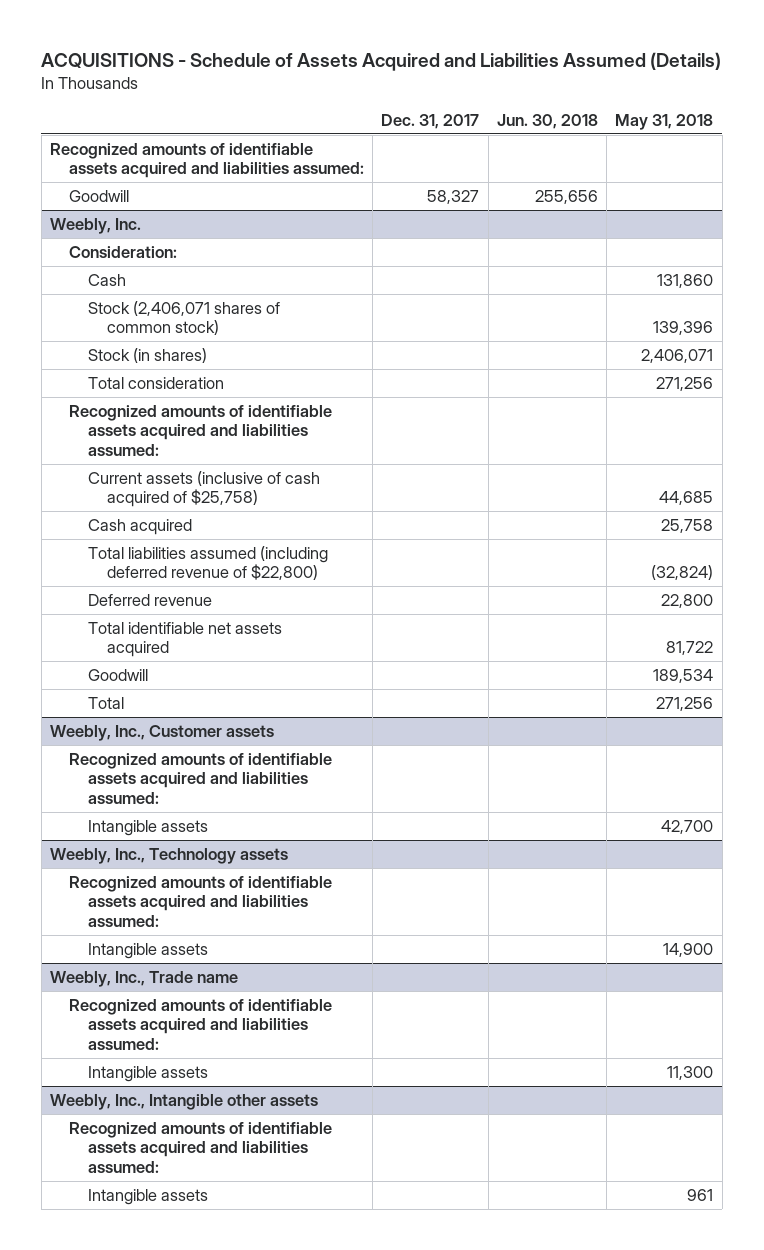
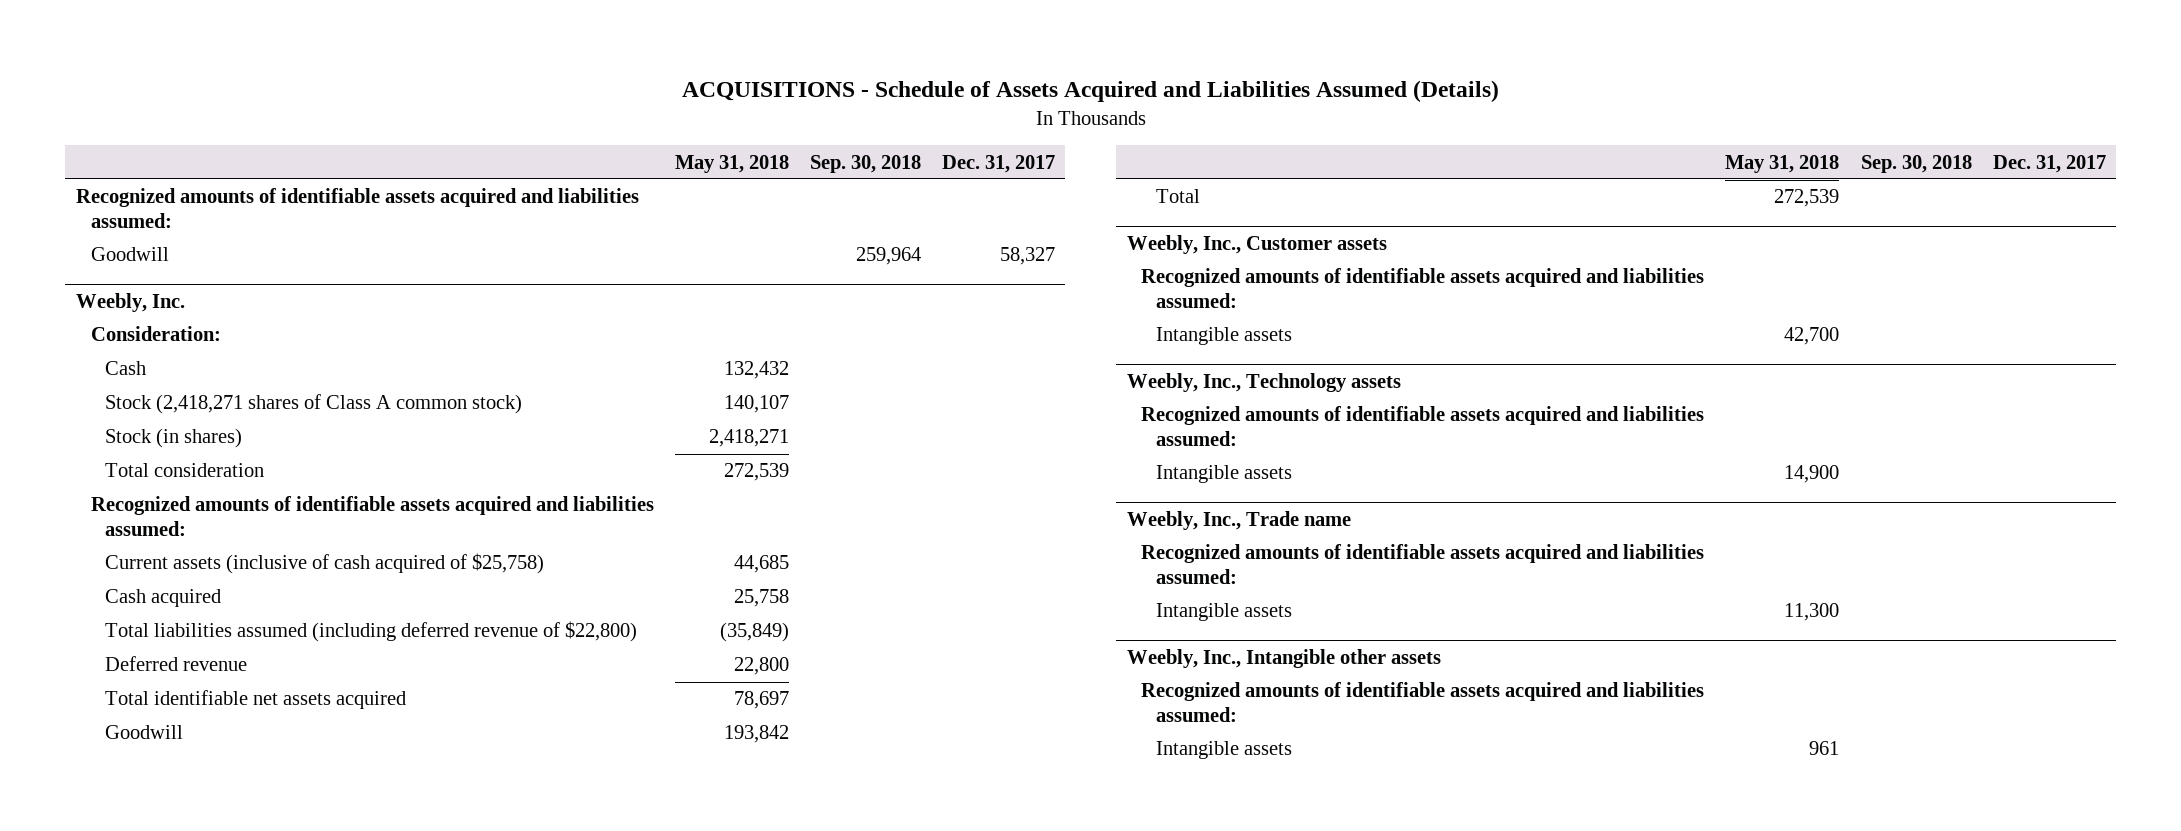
- | Dec. 31, 2017 | Jun. 30, 2018 | May 31, 2018
+ | May 31, 2018 | Sep. 30, 2018 | Dec. 31, 2017
@ Weebly, Inc.
- Cash | | | 131,860
- Stock (2,406,071 shares of common stock) | | | 139,396
- Stock (in shares) | | | 2,406,071
- Total consideration | | | 271,256
+ Cash | 132,432 | |
+ Stock (2,418,271 shares of Class A common stock) | 140,107 | |
+ Stock (in shares) | 2,418,271 | |
+ Total consideration | 272,539 | |
- Total liabilities assumed (including deferred revenue of $22,800) | | | (32,824)
+ Total liabilities assumed (including deferred revenue of $22,800) | (35,849) | |
- Total identifiable net assets acquired | | | 81,722
- Goodwill | | | 189,534
- Total | | | 271,256
+ Total identifiable net assets acquired | 78,697 | |
+ Goodwill | 193,842 | |
+ Total | 272,539 | |

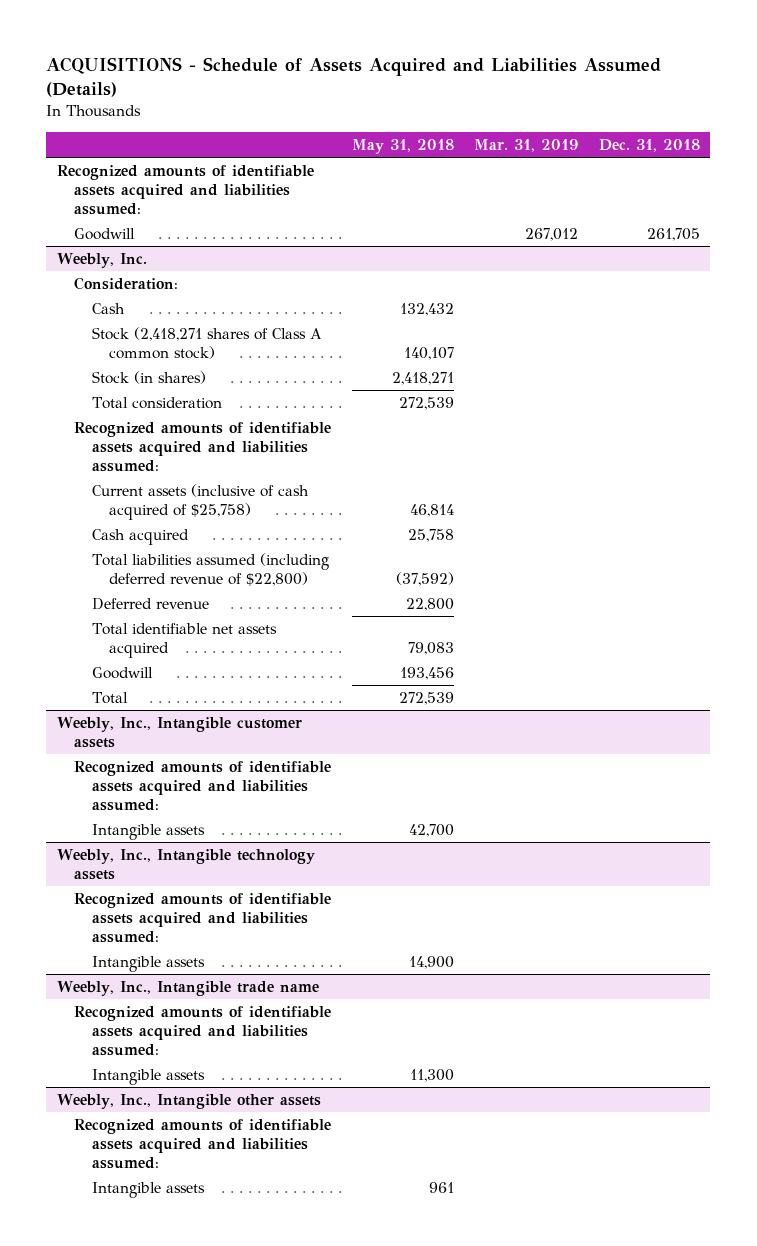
- | May 31, 2018 | Sep. 30, 2018 | Dec. 31, 2017
+ | May 31, 2018 | Mar. 31, 2019 | Dec. 31, 2018
@ Weebly, Inc.
- Current assets (inclusive of cash acquired of $25,758) | 44,685 | |
+ Current assets (inclusive of cash acquired of $25,758) | 46,814 | |
- Total liabilities assumed (including deferred revenue of $22,800) | (35,849) | |
+ Total liabilities assumed (including deferred revenue of $22,800) | (37,592) | |
- Total identifiable net assets acquired | 78,697 | |
- Goodwill | 193,842 | |
+ Total identifiable net assets acquired | 79,083 | |
+ Goodwill | 193,456 | |
- Weebly, Inc., Customer assets
+ Weebly, Inc., Intangible customer assets
- Weebly, Inc., Technology assets
+ Weebly, Inc., Intangible technology assets
- Weebly, Inc., Trade name
+ Weebly, Inc., Intangible trade name

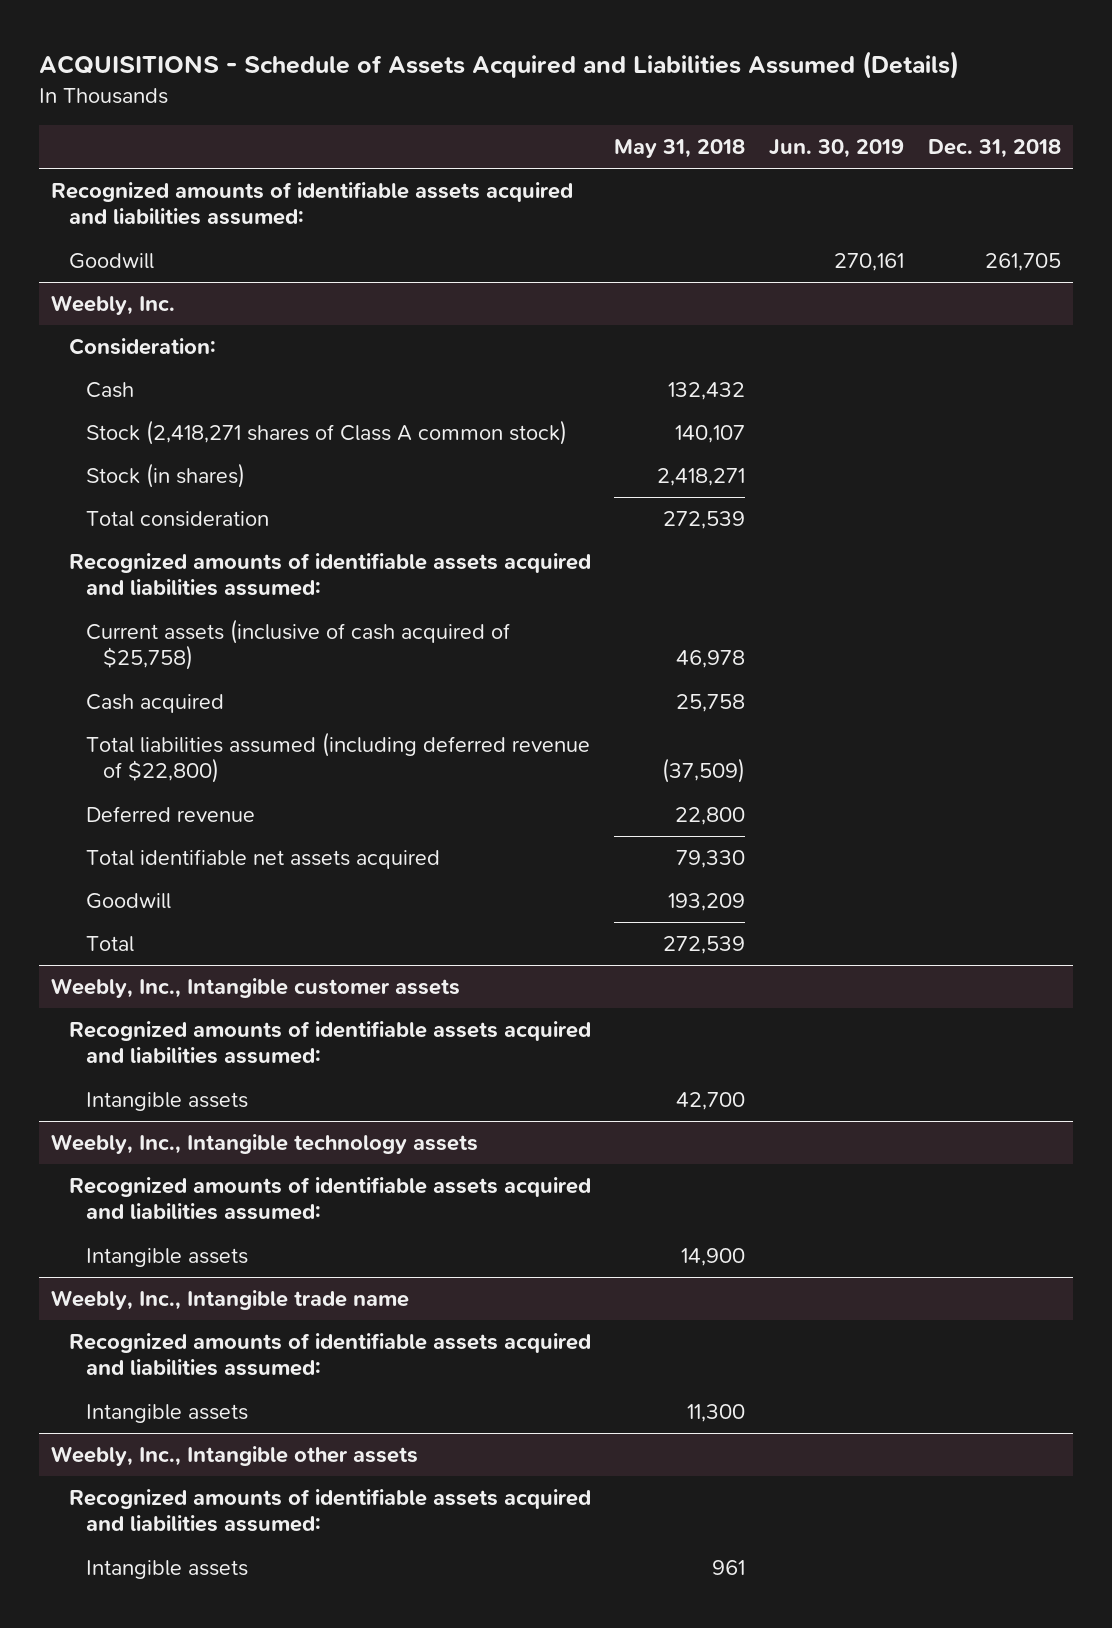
- | May 31, 2018 | Mar. 31, 2019 | Dec. 31, 2018
+ | May 31, 2018 | Jun. 30, 2019 | Dec. 31, 2018
@ Weebly, Inc.
- Current assets (inclusive of cash acquired of $25,758) | 46,814 | |
+ Current assets (inclusive of cash acquired of $25,758) | 46,978 | |
- Total liabilities assumed (including deferred revenue of $22,800) | (37,592) | |
+ Total liabilities assumed (including deferred revenue of $22,800) | (37,509) | |
- Total identifiable net assets acquired | 79,083 | |
- Goodwill | 193,456 | |
+ Total identifiable net assets acquired | 79,330 | |
+ Goodwill | 193,209 | |

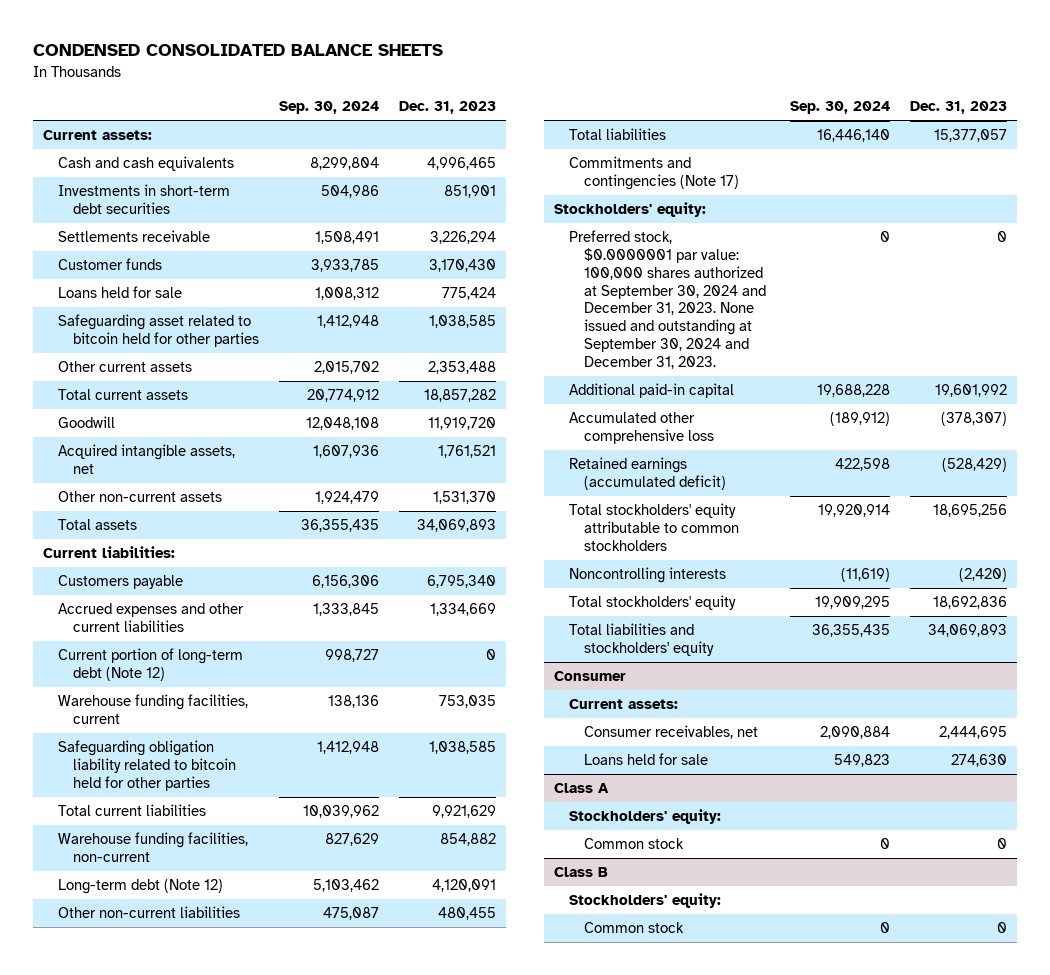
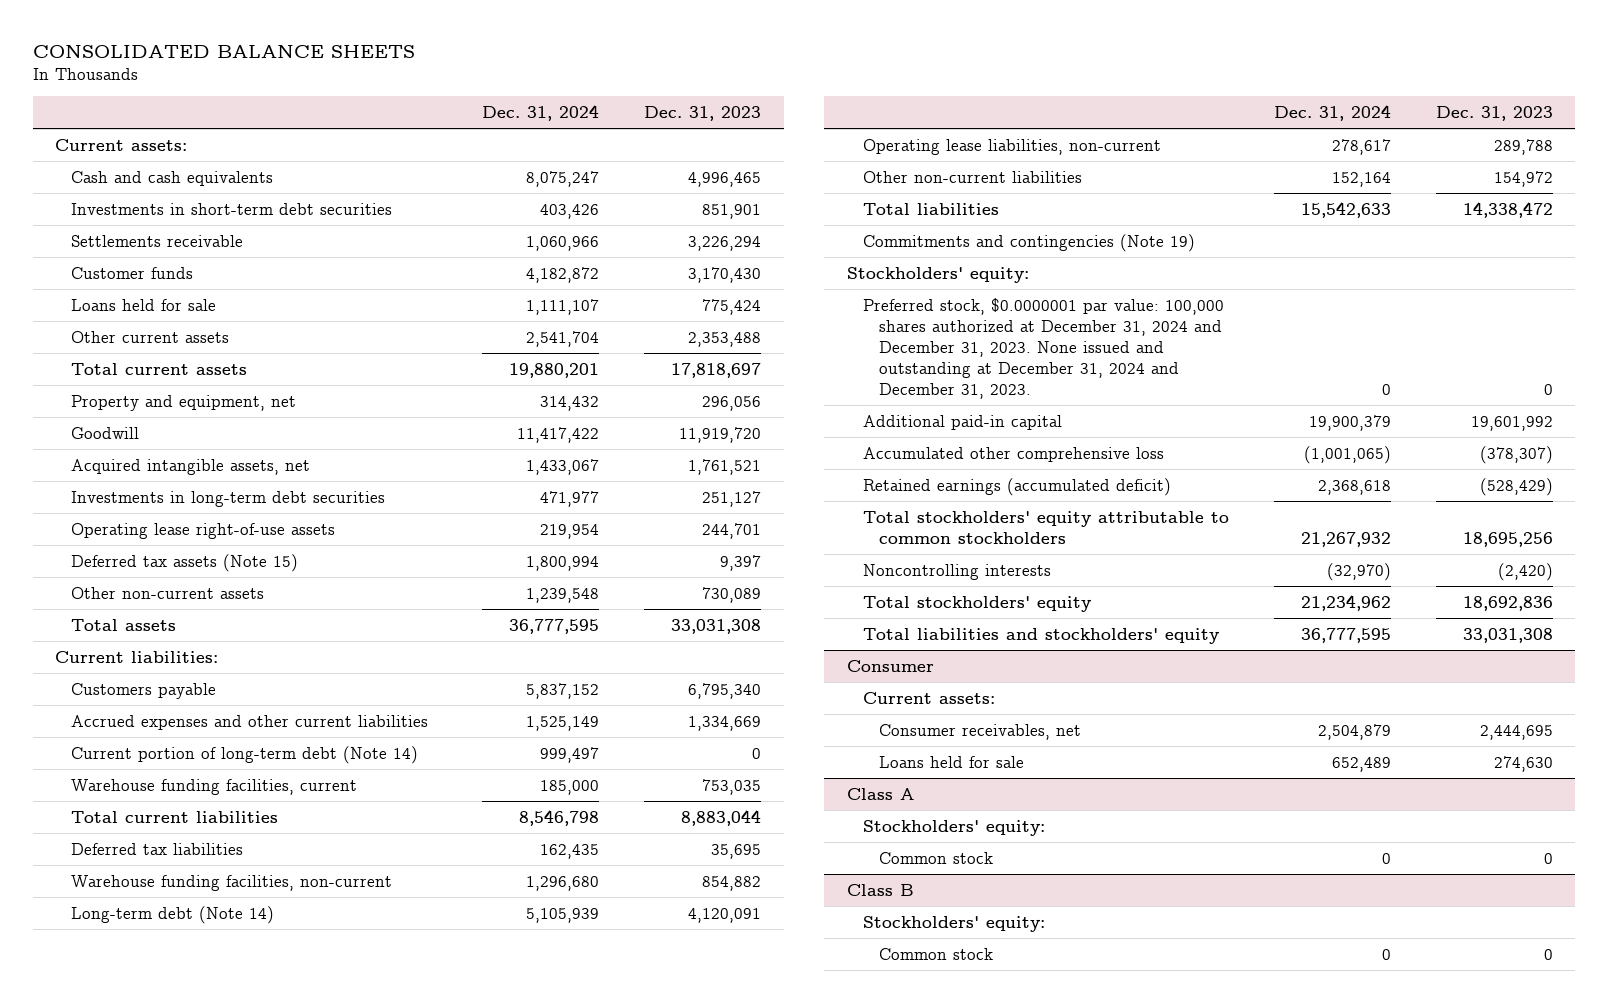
- CONDENSED CONSOLIDATED BALANCE SHEETS
+ CONSOLIDATED BALANCE SHEETS
- | Sep. 30, 2024 | Dec. 31, 2023
+ | Dec. 31, 2024 | Dec. 31, 2023
- Safeguarding asset related to bitcoin held for other parties | 1,412,948 | 1,038,585
- Total current assets | 20,774,912 | 18,857,282
+ Total current assets | 19,880,201 | 17,818,697
+ Property and equipment, net | 314,432 | 296,056
- Other non-current assets | 1,924,479 | 1,531,370
- Total assets | 36,355,435 | 34,069,893
+ Investments in long-term debt securities | 471,977 | 251,127
+ Operating lease right-of-use assets | 219,954 | 244,701
+ Deferred tax assets (Note 15) | 1,800,994 | 9,397
+ Other non-current assets | 1,239,548 | 730,089
+ Total assets | 36,777,595 | 33,031,308
- Current portion of long-term debt (Note 12) | 998,727 | 0
+ Current portion of long-term debt (Note 14) | 999,497 | 0
- Safeguarding obligation liability related to bitcoin held for other parties | 1,412,948 | 1,038,585
- Total current liabilities | 10,039,962 | 9,921,629
+ Total current liabilities | 8,546,798 | 8,883,044
+ Deferred tax liabilities | 162,435 | 35,695
- Long-term debt (Note 12) | 5,103,462 | 4,120,091
- Other non-current liabilities | 475,087 | 480,455
- Total liabilities | 16,446,140 | 15,377,057
- Commitments and contingencies (Note 17)
+ Long-term debt (Note 14) | 5,105,939 | 4,120,091
+ Operating lease liabilities, non-current | 278,617 | 289,788
+ Other non-current liabilities | 152,164 | 154,972
+ Total liabilities | 15,542,633 | 14,338,472
+ Commitments and contingencies (Note 19)
- Preferred stock, $0.0000001 par value: 100,000 shares authorized at September 30, 2024 and December 31, 2023. None issued and outstanding at September 30, 2024 and December 31, 2023. | 0 | 0
+ Preferred stock, $0.0000001 par value: 100,000 shares authorized at December 31, 2024 and December 31, 2023. None issued and outstanding at December 31, 2024 and December 31, 2023. | 0 | 0
- Total liabilities and stockholders' equity | 36,355,435 | 34,069,893
+ Total liabilities and stockholders' equity | 36,777,595 | 33,031,308

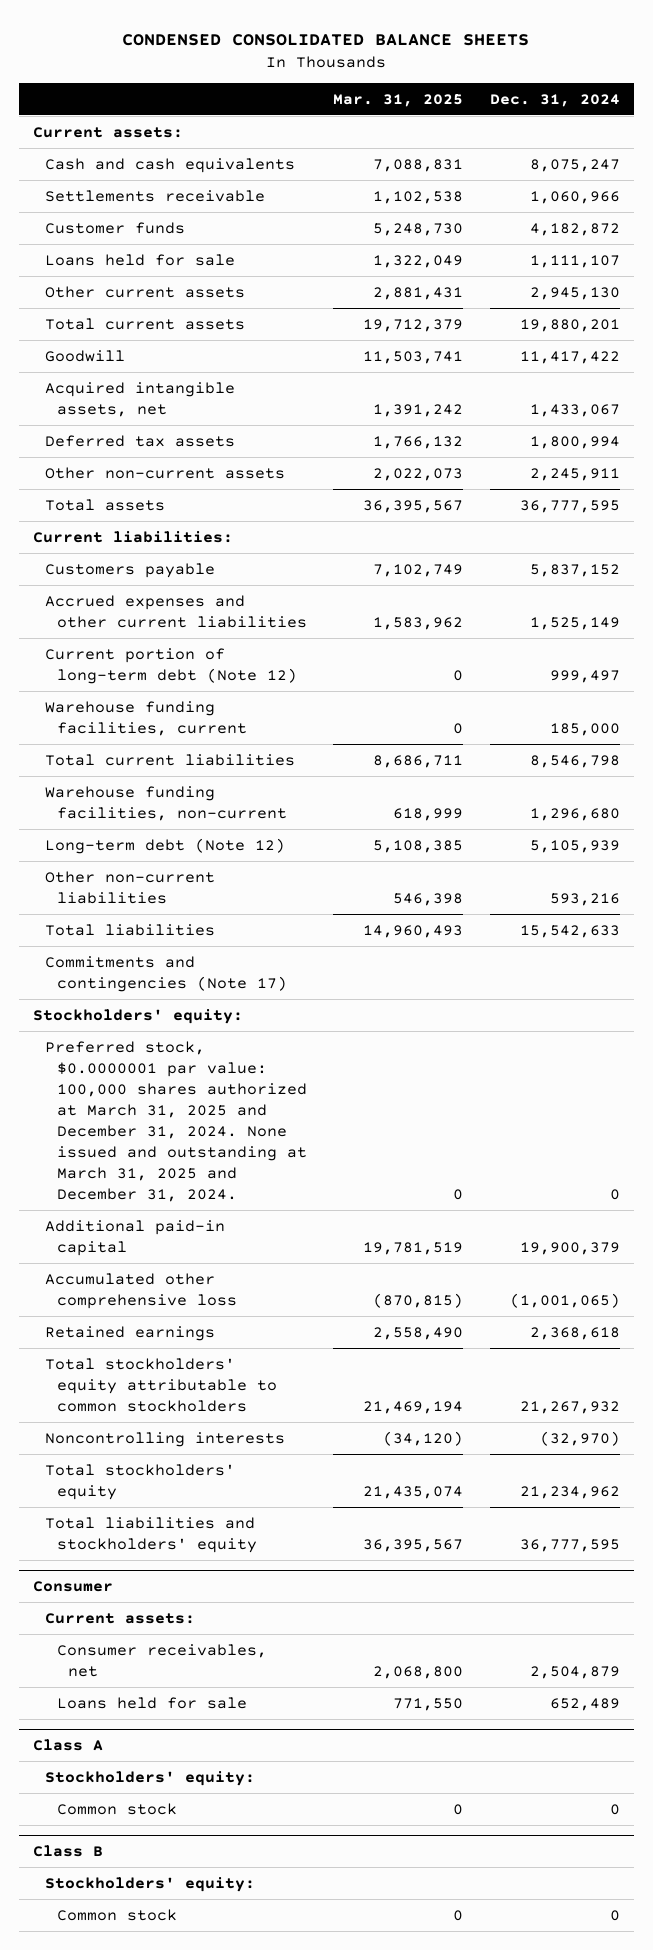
- CONSOLIDATED BALANCE SHEETS
+ CONDENSED CONSOLIDATED BALANCE SHEETS
- | Dec. 31, 2024 | Dec. 31, 2023
+ | Mar. 31, 2025 | Dec. 31, 2024
- Investments in short-term debt securities | 403,426 | 851,901
- Other current assets | 2,541,704 | 2,353,488
+ Other current assets | 2,881,431 | 2,945,130
- Property and equipment, net | 314,432 | 296,056
- Investments in long-term debt securities | 471,977 | 251,127
- Operating lease right-of-use assets | 219,954 | 244,701
- Deferred tax assets (Note 15) | 1,800,994 | 9,397
- Other non-current assets | 1,239,548 | 730,089
+ Deferred tax assets | 1,766,132 | 1,800,994
+ Other non-current assets | 2,022,073 | 2,245,911
- Current portion of long-term debt (Note 14) | 999,497 | 0
+ Current portion of long-term debt (Note 12) | 0 | 999,497
- Deferred tax liabilities | 162,435 | 35,695
- Long-term debt (Note 14) | 5,105,939 | 4,120,091
- Operating lease liabilities, non-current | 278,617 | 289,788
- Other non-current liabilities | 152,164 | 154,972
+ Long-term debt (Note 12) | 5,108,385 | 5,105,939
+ Other non-current liabilities | 546,398 | 593,216
- Commitments and contingencies (Note 19)
+ Commitments and contingencies (Note 17)
- Preferred stock, $0.0000001 par value: 100,000 shares authorized at December 31, 2024 and December 31, 2023. None issued and outstanding at December 31, 2024 and December 31, 2023. | 0 | 0
+ Preferred stock, $0.0000001 par value: 100,000 shares authorized at March 31, 2025 and December 31, 2024. None issued and outstanding at March 31, 2025 and December 31, 2024. | 0 | 0
- Retained earnings (accumulated deficit) | 2,368,618 | (528,429)
+ Retained earnings | 2,558,490 | 2,368,618

